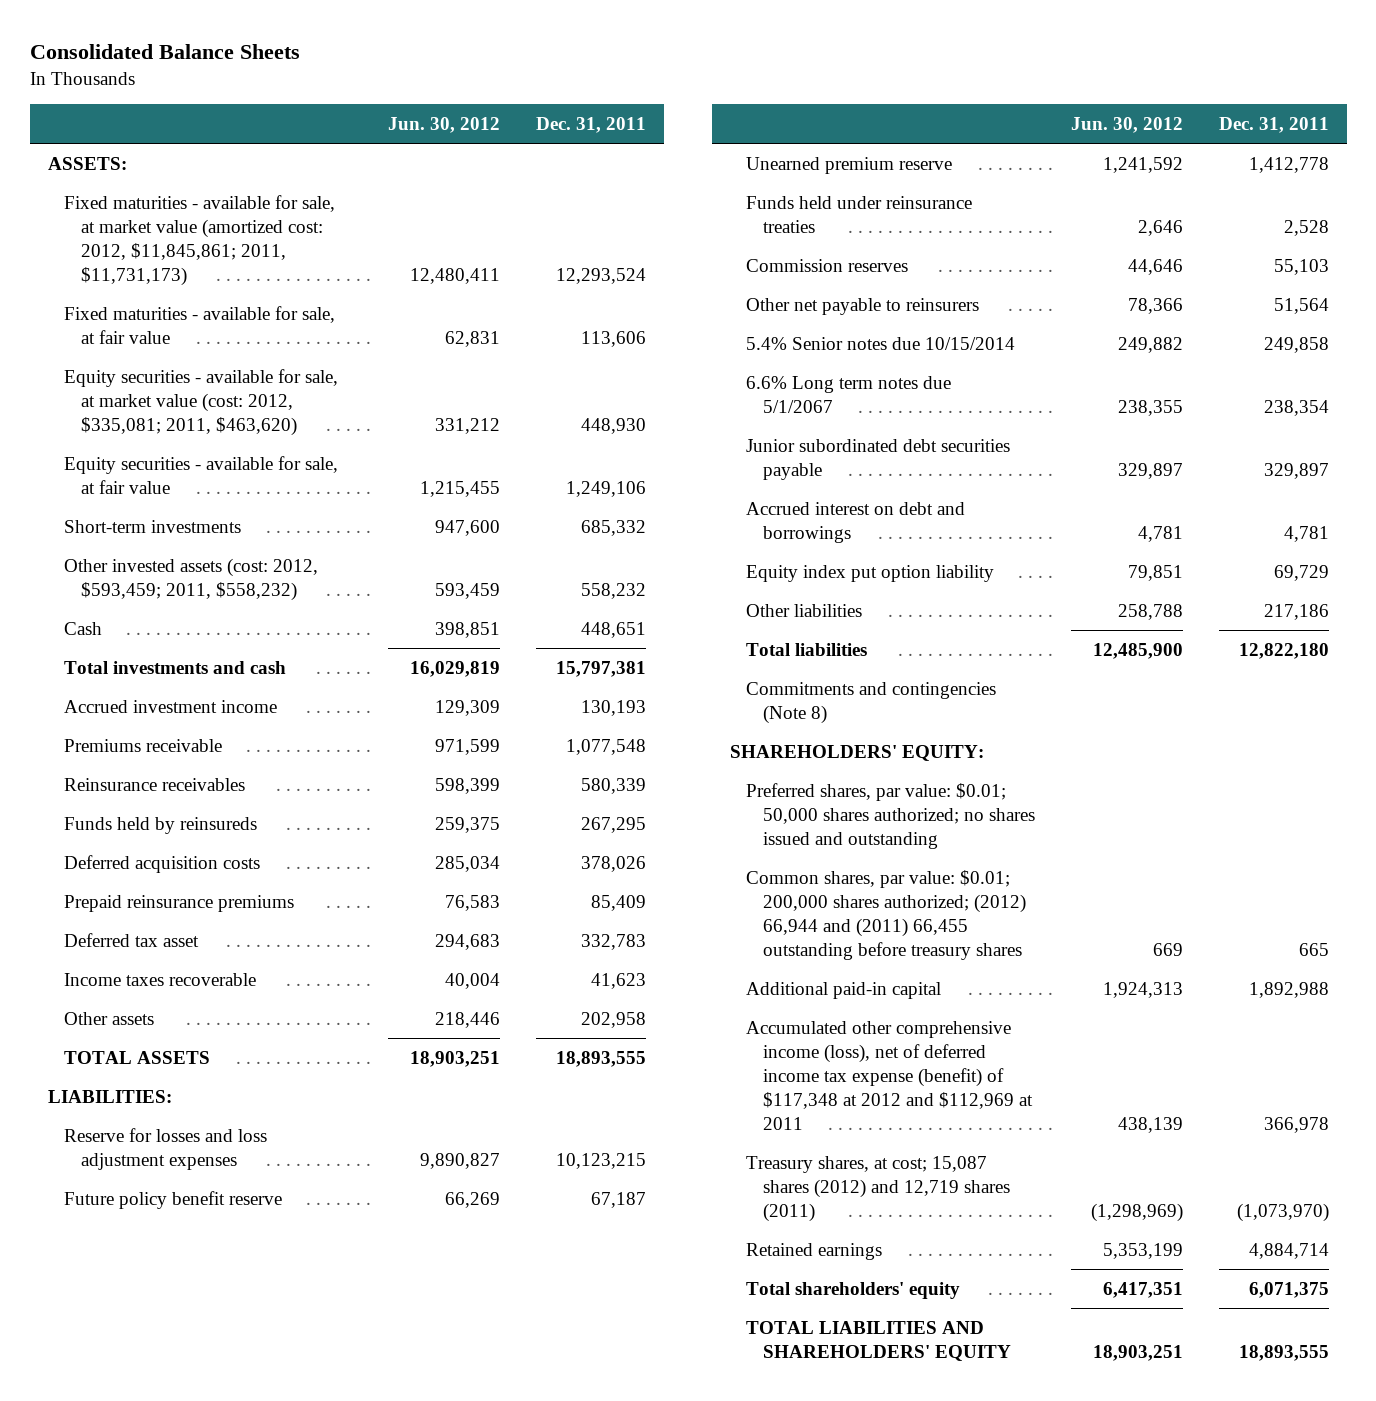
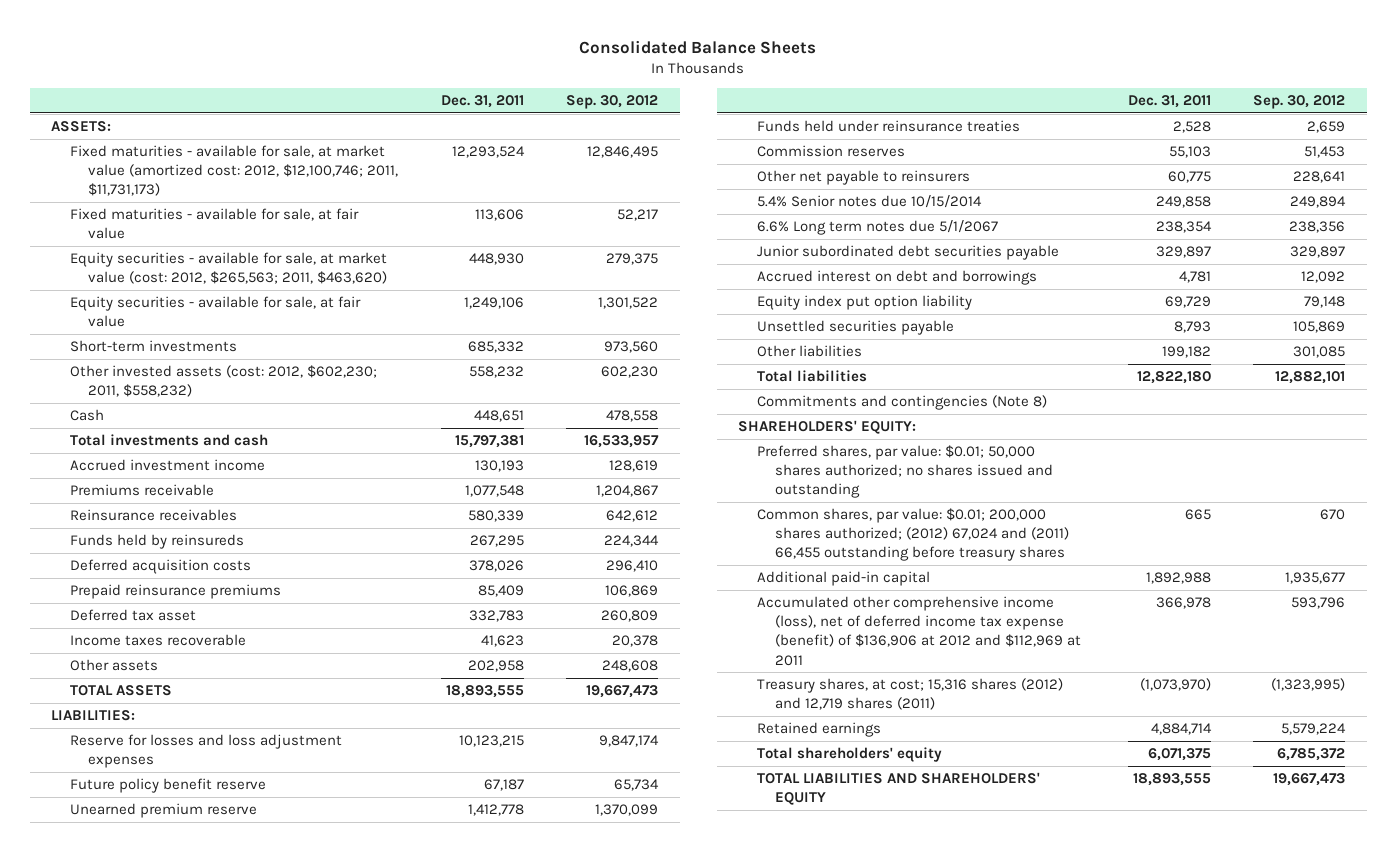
- | Jun. 30, 2012 | Dec. 31, 2011
+ | Dec. 31, 2011 | Sep. 30, 2012
- Fixed maturities - available for sale, at market value (amortized cost: 2012, $11,845,861; 2011, $11,731,173) | 12,480,411 | 12,293,524
+ Fixed maturities - available for sale, at market value (amortized cost: 2012, $12,100,746; 2011, $11,731,173) | 12,293,524 | 12,846,495
- Equity securities - available for sale, at market value (cost: 2012, $335,081; 2011, $463,620) | 331,212 | 448,930
+ Equity securities - available for sale, at market value (cost: 2012, $265,563; 2011, $463,620) | 448,930 | 279,375
- Other invested assets (cost: 2012, $593,459; 2011, $558,232) | 593,459 | 558,232
+ Other invested assets (cost: 2012, $602,230; 2011, $558,232) | 558,232 | 602,230
- Other net payable to reinsurers | 78,366 | 51,564
+ Other net payable to reinsurers | 60,775 | 228,641
- Other liabilities | 258,788 | 217,186
+ Unsettled securities payable | 8,793 | 105,869
+ Other liabilities | 199,182 | 301,085
- Common shares, par value: $0.01; 200,000 shares authorized; (2012) 66,944 and (2011) 66,455 outstanding before treasury shares | 669 | 665
+ Common shares, par value: $0.01; 200,000 shares authorized; (2012) 67,024 and (2011) 66,455 outstanding before treasury shares | 665 | 670
- Accumulated other comprehensive income (loss), net of deferred income tax expense (benefit) of $117,348 at 2012 and $112,969 at 2011 | 438,139 | 366,978
- Treasury shares, at cost; 15,087 shares (2012) and 12,719 shares (2011) | (1,298,969) | (1,073,970)
+ Accumulated other comprehensive income (loss), net of deferred income tax expense (benefit) of $136,906 at 2012 and $112,969 at 2011 | 366,978 | 593,796
+ Treasury shares, at cost; 15,316 shares (2012) and 12,719 shares (2011) | (1,073,970) | (1,323,995)

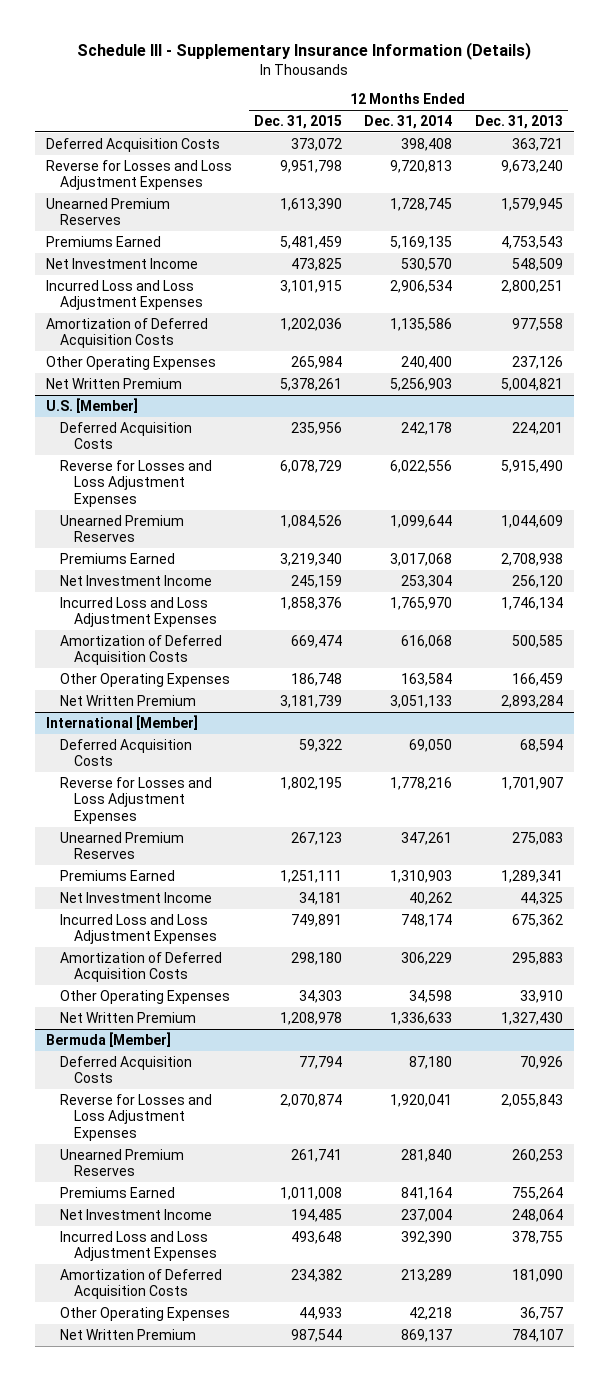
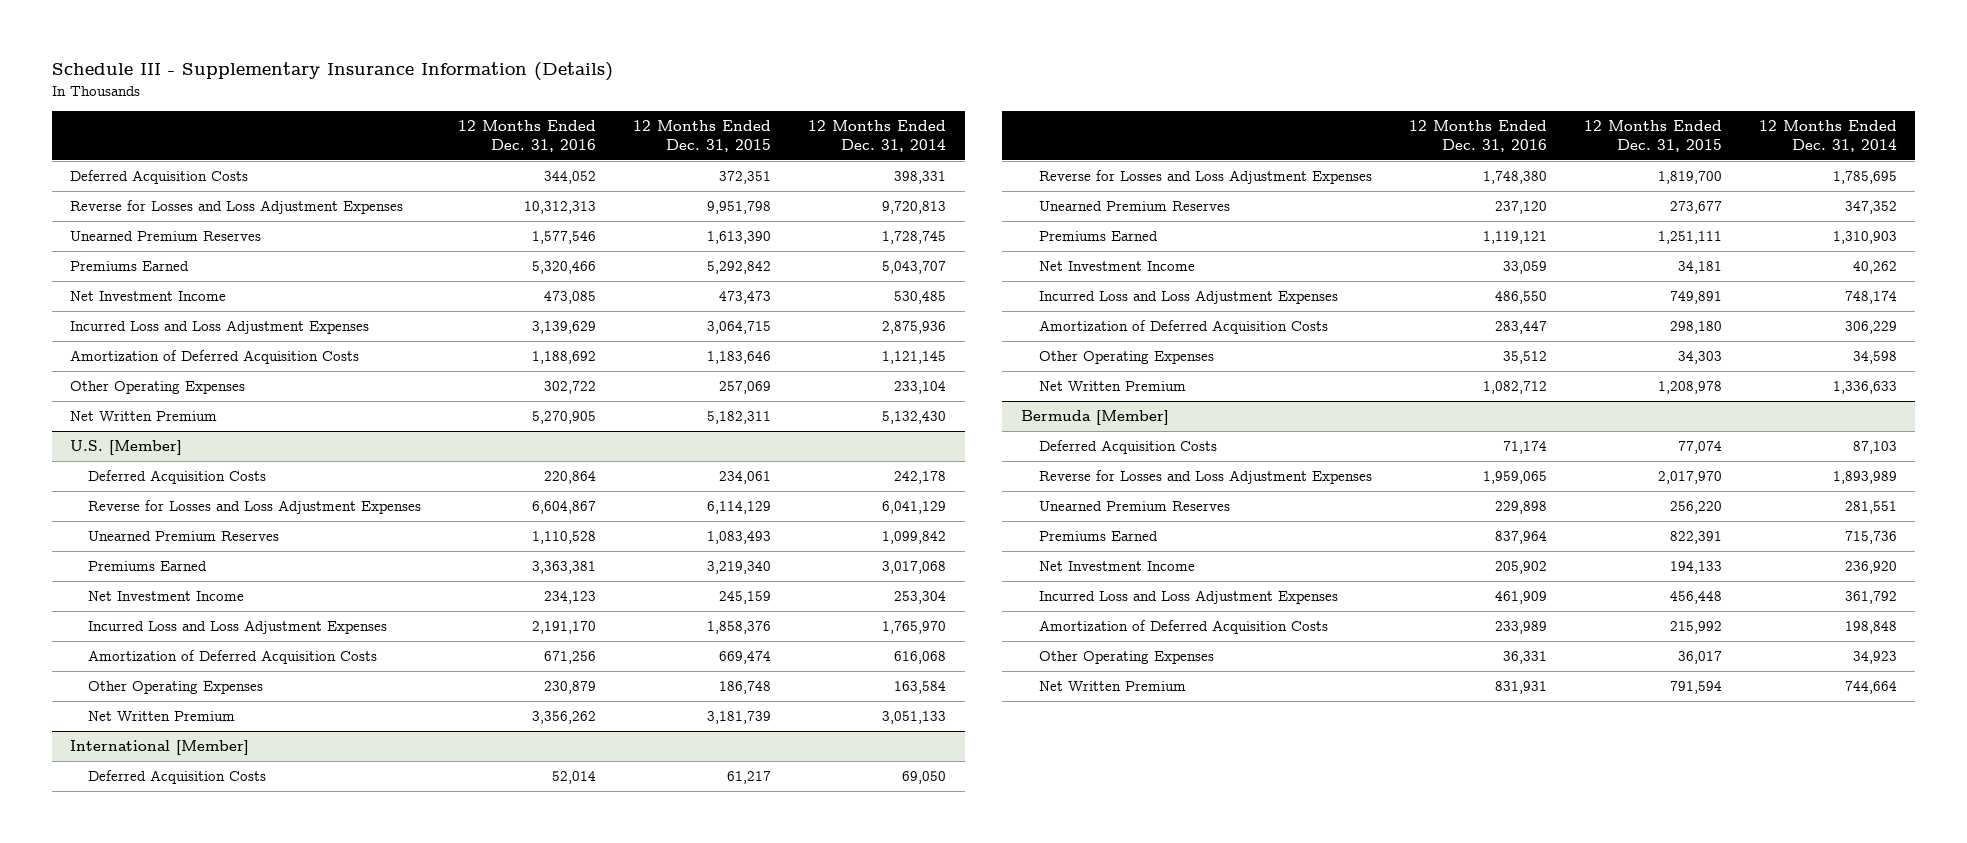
- | 12 Months Ended Dec. 31, 2015 | 12 Months Ended Dec. 31, 2014 | 12 Months Ended Dec. 31, 2013
+ | 12 Months Ended Dec. 31, 2016 | 12 Months Ended Dec. 31, 2015 | 12 Months Ended Dec. 31, 2014
- Deferred Acquisition Costs | 373,072 | 398,408 | 363,721
+ Deferred Acquisition Costs | 344,052 | 372,351 | 398,331
- Premiums Earned | 5,481,459 | 5,169,135 | 4,753,543
- Net Investment Income | 473,825 | 530,570 | 548,509
- Incurred Loss and Loss Adjustment Expenses | 3,101,915 | 2,906,534 | 2,800,251
- Amortization of Deferred Acquisition Costs | 1,202,036 | 1,135,586 | 977,558
- Other Operating Expenses | 265,984 | 240,400 | 237,126
- Net Written Premium | 5,378,261 | 5,256,903 | 5,004,821
+ Premiums Earned | 5,320,466 | 5,292,842 | 5,043,707
+ Net Investment Income | 473,085 | 473,473 | 530,485
+ Incurred Loss and Loss Adjustment Expenses | 3,139,629 | 3,064,715 | 2,875,936
+ Amortization of Deferred Acquisition Costs | 1,188,692 | 1,183,646 | 1,121,145
+ Other Operating Expenses | 302,722 | 257,069 | 233,104
+ Net Written Premium | 5,270,905 | 5,182,311 | 5,132,430
@ U.S. [Member]
- Deferred Acquisition Costs | 235,956 | 242,178 | 224,201
- Reverse for Losses and Loss Adjustment Expenses | 6,078,729 | 6,022,556 | 5,915,490
- Unearned Premium Reserves | 1,084,526 | 1,099,644 | 1,044,609
+ Deferred Acquisition Costs | 220,864 | 234,061 | 242,178
+ Reverse for Losses and Loss Adjustment Expenses | 6,604,867 | 6,114,129 | 6,041,129
+ Unearned Premium Reserves | 1,110,528 | 1,083,493 | 1,099,842
@ International [Member]
- Deferred Acquisition Costs | 59,322 | 69,050 | 68,594
- Reverse for Losses and Loss Adjustment Expenses | 1,802,195 | 1,778,216 | 1,701,907
- Unearned Premium Reserves | 267,123 | 347,261 | 275,083
+ Deferred Acquisition Costs | 52,014 | 61,217 | 69,050
+ Reverse for Losses and Loss Adjustment Expenses | 1,748,380 | 1,819,700 | 1,785,695
+ Unearned Premium Reserves | 237,120 | 273,677 | 347,352
@ Bermuda [Member]
- Deferred Acquisition Costs | 77,794 | 87,180 | 70,926
- Reverse for Losses and Loss Adjustment Expenses | 2,070,874 | 1,920,041 | 2,055,843
- Unearned Premium Reserves | 261,741 | 281,840 | 260,253
- Premiums Earned | 1,011,008 | 841,164 | 755,264
- Net Investment Income | 194,485 | 237,004 | 248,064
- Incurred Loss and Loss Adjustment Expenses | 493,648 | 392,390 | 378,755
- Amortization of Deferred Acquisition Costs | 234,382 | 213,289 | 181,090
- Other Operating Expenses | 44,933 | 42,218 | 36,757
- Net Written Premium | 987,544 | 869,137 | 784,107
+ Deferred Acquisition Costs | 71,174 | 77,074 | 87,103
+ Reverse for Losses and Loss Adjustment Expenses | 1,959,065 | 2,017,970 | 1,893,989
+ Unearned Premium Reserves | 229,898 | 256,220 | 281,551
+ Premiums Earned | 837,964 | 822,391 | 715,736
+ Net Investment Income | 205,902 | 194,133 | 236,920
+ Incurred Loss and Loss Adjustment Expenses | 461,909 | 456,448 | 361,792
+ Amortization of Deferred Acquisition Costs | 233,989 | 215,992 | 198,848
+ Other Operating Expenses | 36,331 | 36,017 | 34,923
+ Net Written Premium | 831,931 | 791,594 | 744,664

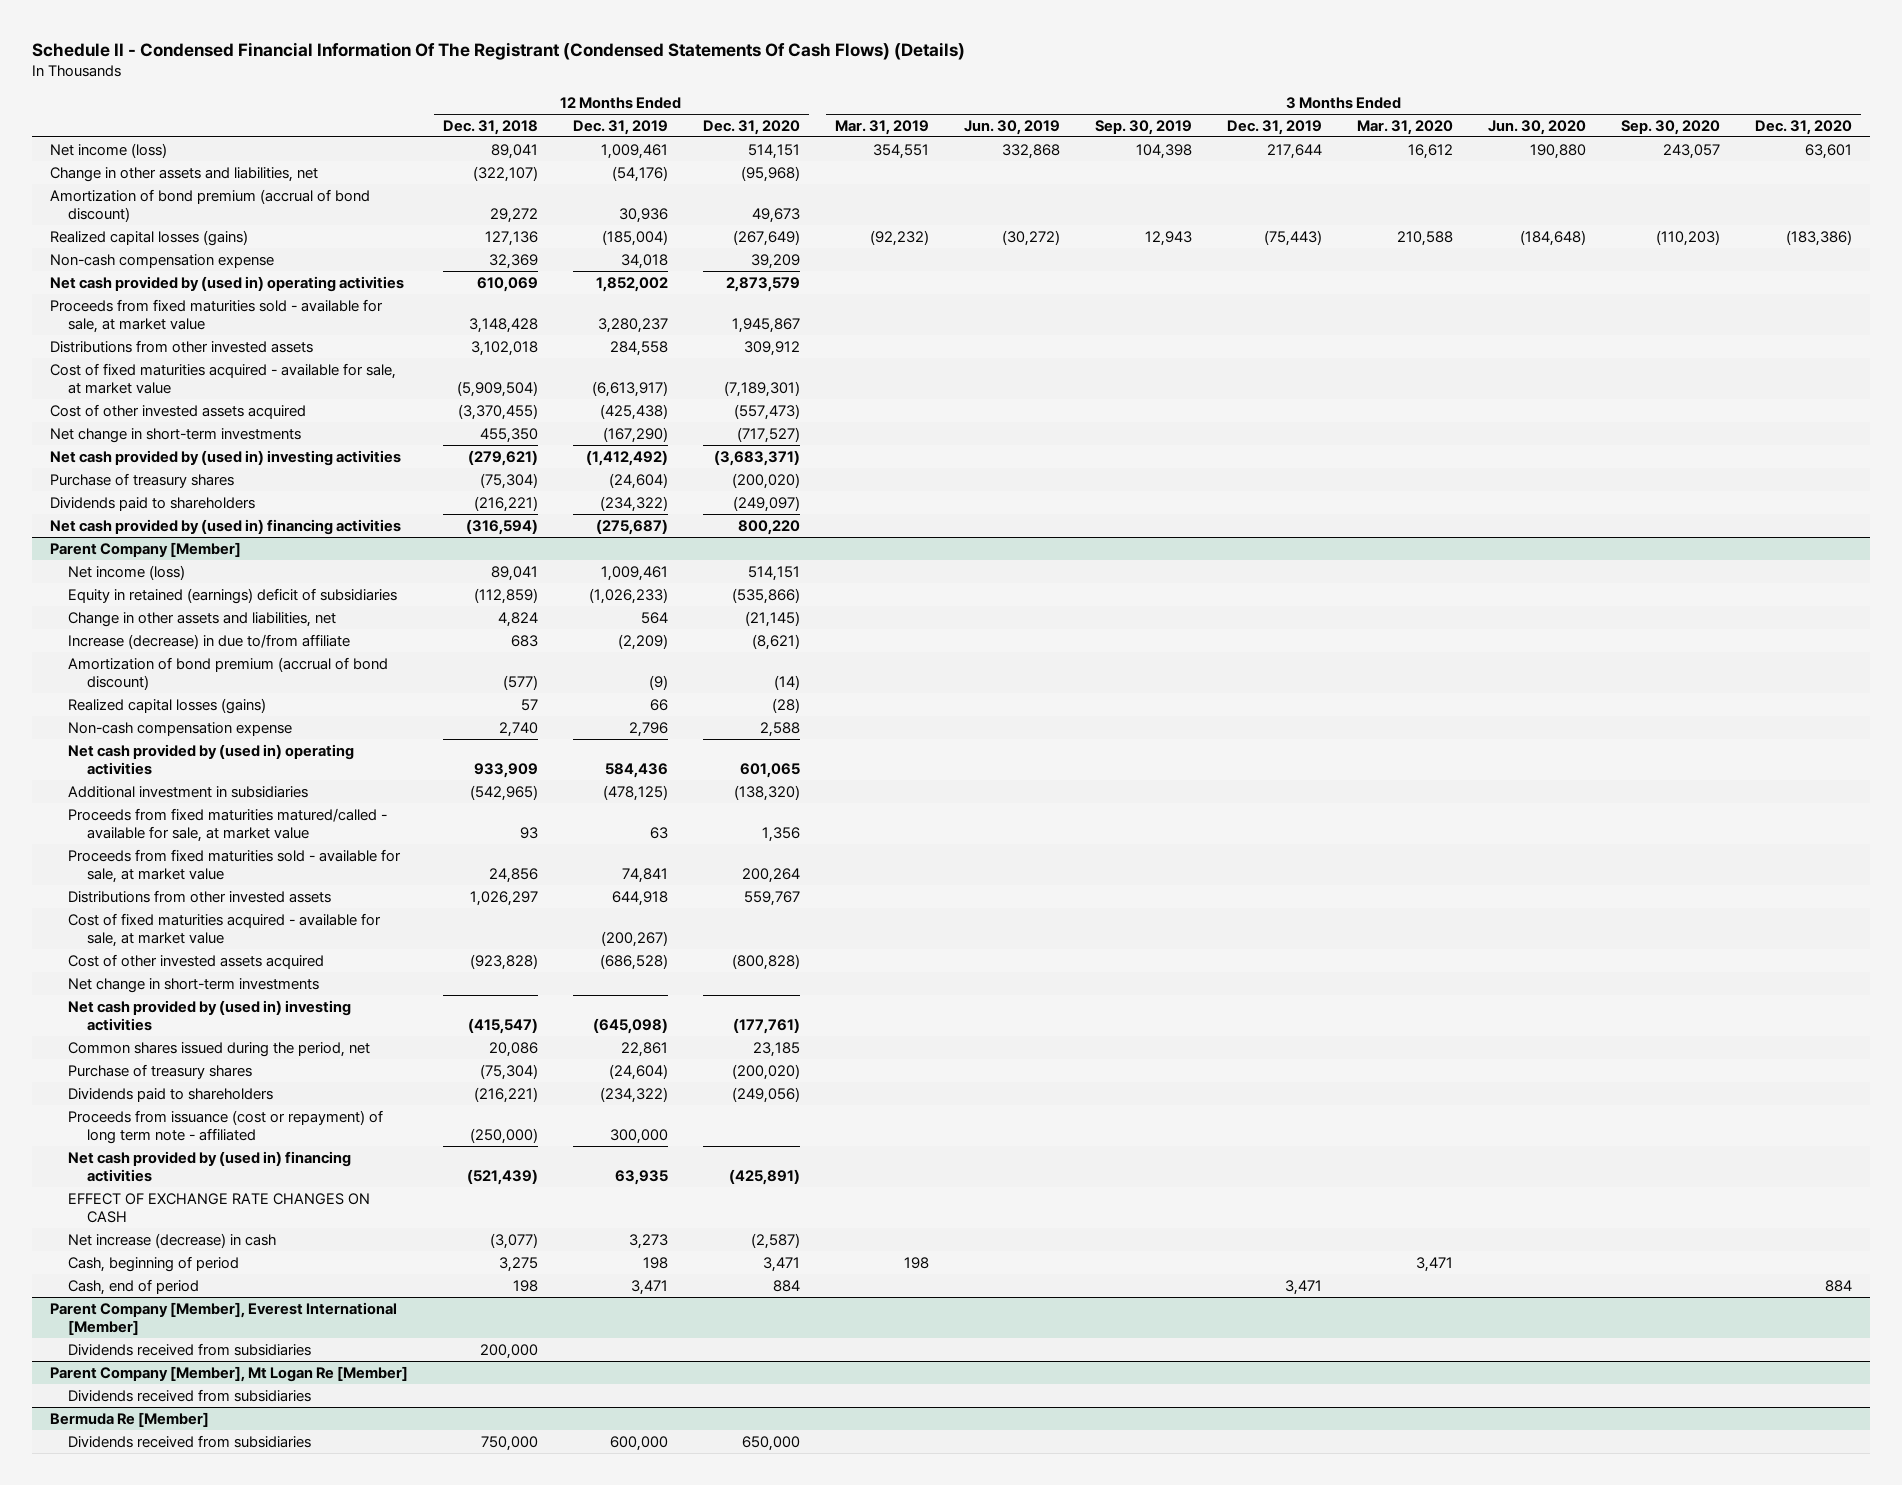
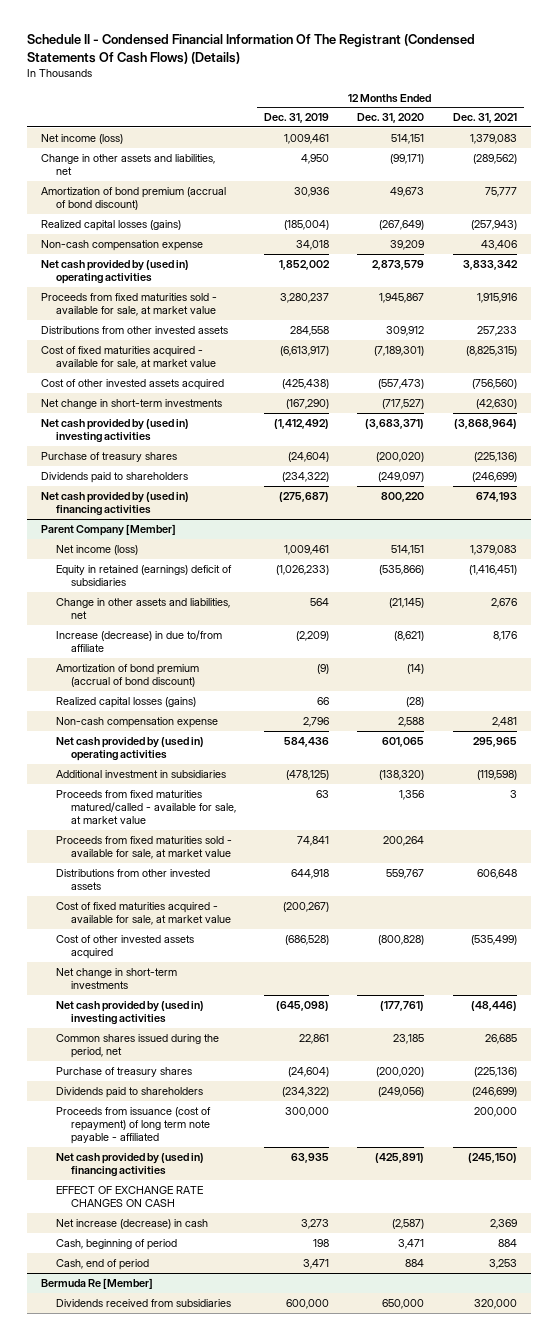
- | 12 Months Ended Dec. 31, 2018 | 12 Months Ended Dec. 31, 2019 | 12 Months Ended Dec. 31, 2020 | 3 Months Ended Mar. 31, 2019 | 3 Months Ended Jun. 30, 2019 | 3 Months Ended Sep. 30, 2019 | 3 Months Ended Dec. 31, 2019 | 3 Months Ended Mar. 31, 2020 | 3 Months Ended Jun. 30, 2020 | 3 Months Ended Sep. 30, 2020 | 3 Months Ended Dec. 31, 2020
+ | 12 Months Ended Dec. 31, 2019 | 12 Months Ended Dec. 31, 2020 | 12 Months Ended Dec. 31, 2021
- Change in other assets and liabilities, net | (322,107) | (54,176) | (95,968) | | | | | | | |
+ Change in other assets and liabilities, net | 4,950 | (99,171) | (289,562)
@ Parent Company [Member]
- Proceeds from issuance (cost or repayment) of long term note - affiliated | (250,000) | 300,000 | | | | | | | | |
+ Proceeds from issuance (cost of repayment) of long term note payable - affiliated | 300,000 | | 200,000
- Parent Company [Member], Everest International [Member]
- Dividends received from subsidiaries | 200,000 | | | | | | | | | |
- Parent Company [Member], Mt Logan Re [Member]
- Dividends received from subsidiaries

